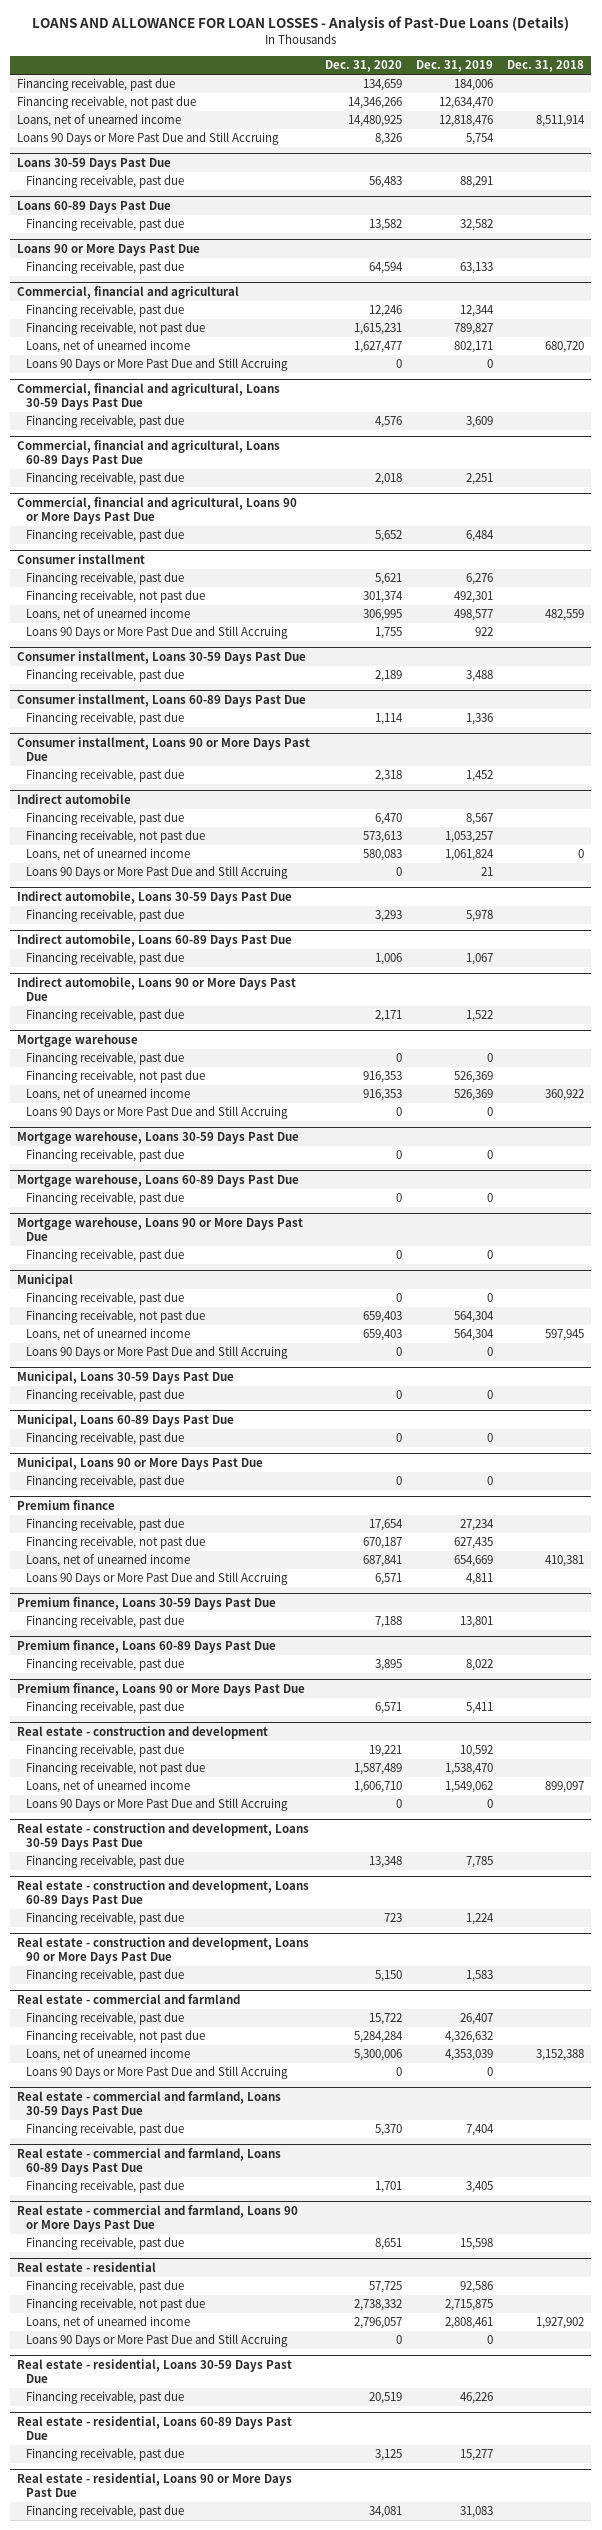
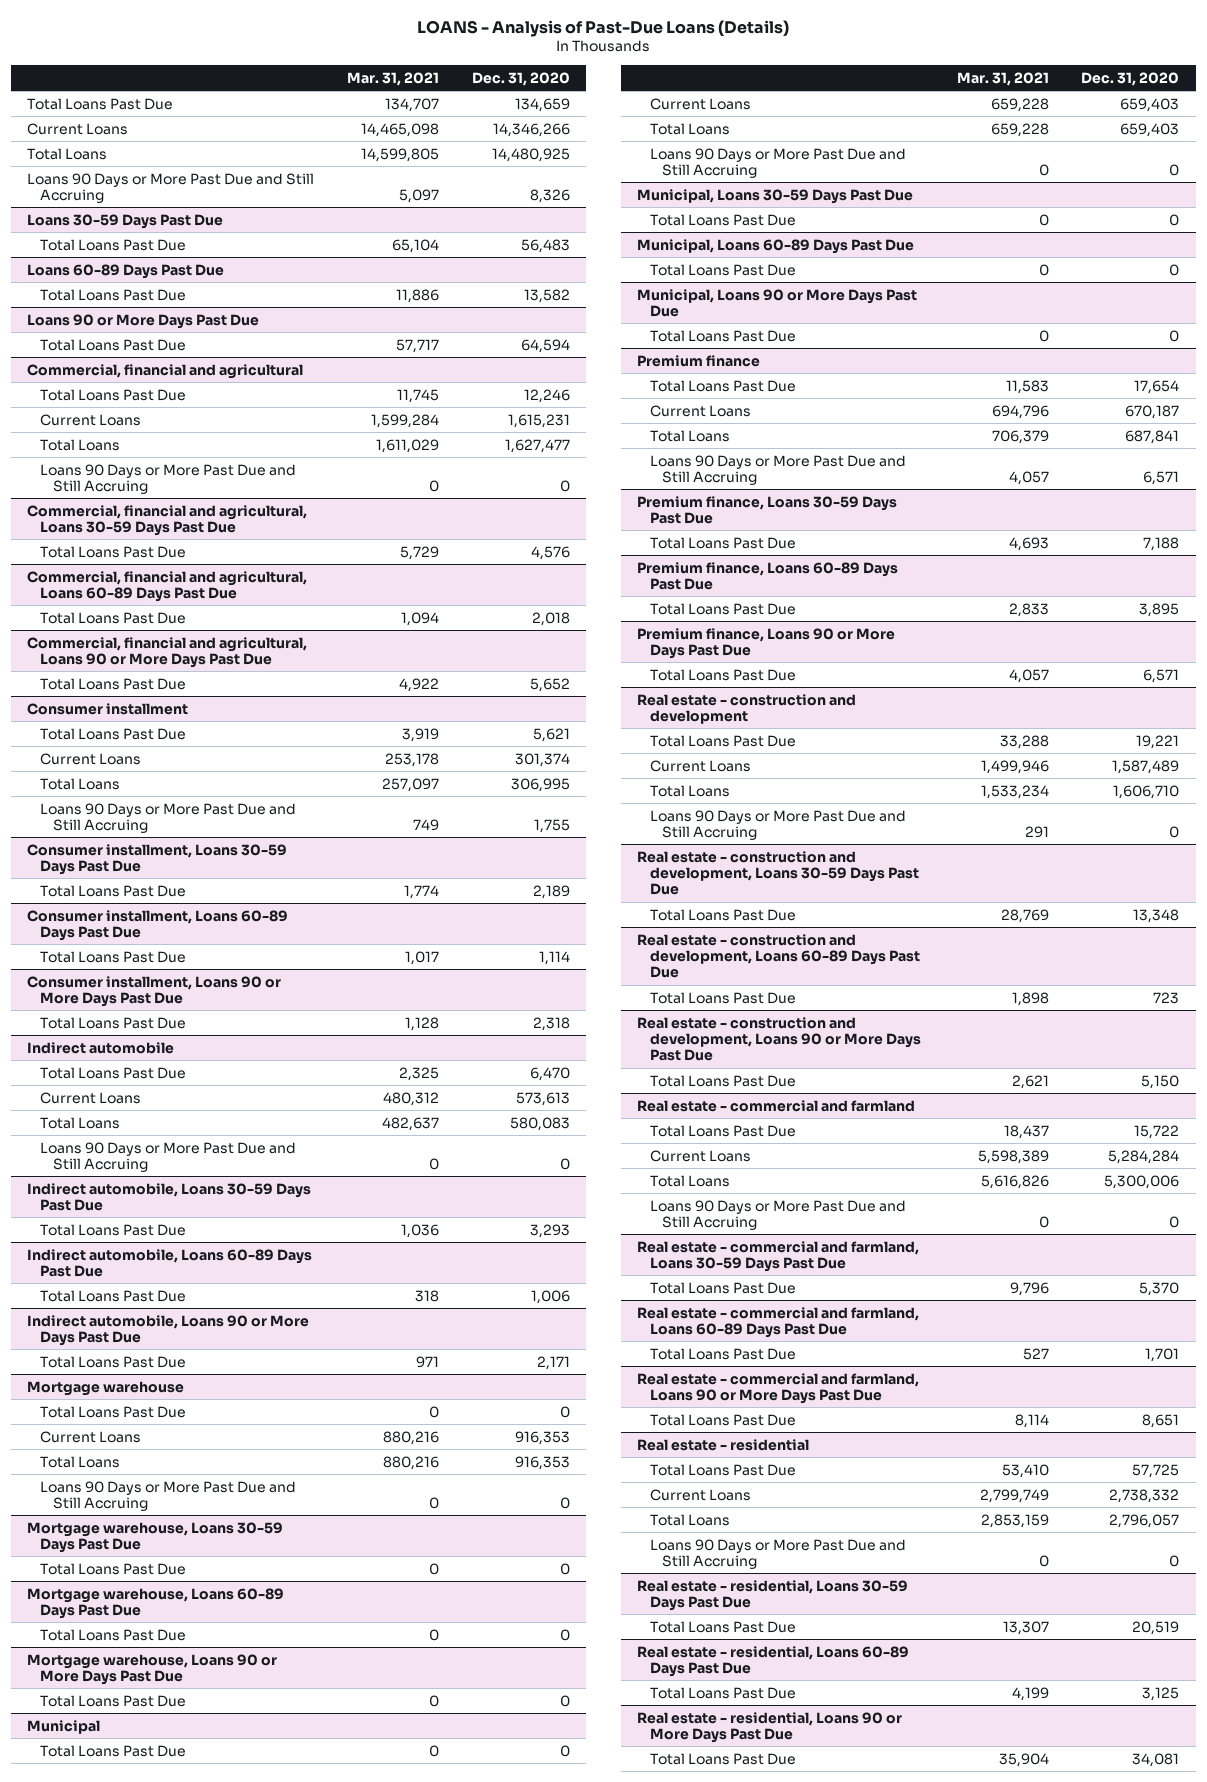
- LOANS AND ALLOWANCE FOR LOAN LOSSES - Analysis of Past-Due Loans (Details)
+ LOANS - Analysis of Past-Due Loans (Details)
- | Dec. 31, 2020 | Dec. 31, 2019 | Dec. 31, 2018
+ | Mar. 31, 2021 | Dec. 31, 2020
- Financing receivable, past due | 134,659 | 184,006 |
- Financing receivable, not past due | 14,346,266 | 12,634,470 |
- Loans, net of unearned income | 14,480,925 | 12,818,476 | 8,511,914
+ Total Loans Past Due | 134,707 | 134,659
+ Current Loans | 14,465,098 | 14,346,266
+ Total Loans | 14,599,805 | 14,480,925
@ Loans 30-59 Days Past Due
- Financing receivable, past due | 56,483 | 88,291 |
+ Total Loans Past Due | 65,104 | 56,483
@ Loans 60-89 Days Past Due
- Financing receivable, past due | 13,582 | 32,582 |
+ Total Loans Past Due | 11,886 | 13,582
@ Loans 90 or More Days Past Due
- Financing receivable, past due | 64,594 | 63,133 |
+ Total Loans Past Due | 57,717 | 64,594
@ Commercial, financial and agricultural
- Financing receivable, past due | 12,246 | 12,344 |
- Financing receivable, not past due | 1,615,231 | 789,827 |
- Loans, net of unearned income | 1,627,477 | 802,171 | 680,720
+ Total Loans Past Due | 11,745 | 12,246
+ Current Loans | 1,599,284 | 1,615,231
+ Total Loans | 1,611,029 | 1,627,477
@ Commercial, financial and agricultural, Loans 30-59 Days Past Due
- Financing receivable, past due | 4,576 | 3,609 |
+ Total Loans Past Due | 5,729 | 4,576
@ Commercial, financial and agricultural, Loans 60-89 Days Past Due
- Financing receivable, past due | 2,018 | 2,251 |
+ Total Loans Past Due | 1,094 | 2,018
@ Commercial, financial and agricultural, Loans 90 or More Days Past Due
- Financing receivable, past due | 5,652 | 6,484 |
+ Total Loans Past Due | 4,922 | 5,652
@ Consumer installment
- Financing receivable, past due | 5,621 | 6,276 |
- Financing receivable, not past due | 301,374 | 492,301 |
- Loans, net of unearned income | 306,995 | 498,577 | 482,559
+ Total Loans Past Due | 3,919 | 5,621
+ Current Loans | 253,178 | 301,374
+ Total Loans | 257,097 | 306,995
@ Consumer installment, Loans 30-59 Days Past Due
- Financing receivable, past due | 2,189 | 3,488 |
+ Total Loans Past Due | 1,774 | 2,189
@ Consumer installment, Loans 60-89 Days Past Due
- Financing receivable, past due | 1,114 | 1,336 |
+ Total Loans Past Due | 1,017 | 1,114
@ Consumer installment, Loans 90 or More Days Past Due
- Financing receivable, past due | 2,318 | 1,452 |
+ Total Loans Past Due | 1,128 | 2,318
@ Indirect automobile
- Financing receivable, past due | 6,470 | 8,567 |
- Financing receivable, not past due | 573,613 | 1,053,257 |
- Loans, net of unearned income | 580,083 | 1,061,824 | 0
+ Total Loans Past Due | 2,325 | 6,470
+ Current Loans | 480,312 | 573,613
+ Total Loans | 482,637 | 580,083
@ Indirect automobile, Loans 30-59 Days Past Due
- Financing receivable, past due | 3,293 | 5,978 |
+ Total Loans Past Due | 1,036 | 3,293
@ Indirect automobile, Loans 60-89 Days Past Due
- Financing receivable, past due | 1,006 | 1,067 |
+ Total Loans Past Due | 318 | 1,006
@ Indirect automobile, Loans 90 or More Days Past Due
- Financing receivable, past due | 2,171 | 1,522 |
+ Total Loans Past Due | 971 | 2,171
@ Mortgage warehouse
- Financing receivable, past due | 0 | 0 |
- Financing receivable, not past due | 916,353 | 526,369 |
- Loans, net of unearned income | 916,353 | 526,369 | 360,922
+ Total Loans Past Due | 0 | 0
+ Current Loans | 880,216 | 916,353
+ Total Loans | 880,216 | 916,353
@ Mortgage warehouse, Loans 30-59 Days Past Due
- Financing receivable, past due | 0 | 0 |
+ Total Loans Past Due | 0 | 0
@ Mortgage warehouse, Loans 60-89 Days Past Due
- Financing receivable, past due | 0 | 0 |
+ Total Loans Past Due | 0 | 0
@ Mortgage warehouse, Loans 90 or More Days Past Due
- Financing receivable, past due | 0 | 0 |
+ Total Loans Past Due | 0 | 0
@ Municipal
- Financing receivable, past due | 0 | 0 |
- Financing receivable, not past due | 659,403 | 564,304 |
- Loans, net of unearned income | 659,403 | 564,304 | 597,945
+ Total Loans Past Due | 0 | 0
+ Current Loans | 659,228 | 659,403
+ Total Loans | 659,228 | 659,403
@ Municipal, Loans 30-59 Days Past Due
- Financing receivable, past due | 0 | 0 |
+ Total Loans Past Due | 0 | 0
@ Municipal, Loans 60-89 Days Past Due
- Financing receivable, past due | 0 | 0 |
+ Total Loans Past Due | 0 | 0
@ Municipal, Loans 90 or More Days Past Due
- Financing receivable, past due | 0 | 0 |
+ Total Loans Past Due | 0 | 0
@ Premium finance
- Financing receivable, past due | 17,654 | 27,234 |
- Financing receivable, not past due | 670,187 | 627,435 |
- Loans, net of unearned income | 687,841 | 654,669 | 410,381
+ Total Loans Past Due | 11,583 | 17,654
+ Current Loans | 694,796 | 670,187
+ Total Loans | 706,379 | 687,841
@ Premium finance, Loans 30-59 Days Past Due
- Financing receivable, past due | 7,188 | 13,801 |
+ Total Loans Past Due | 4,693 | 7,188
@ Premium finance, Loans 60-89 Days Past Due
- Financing receivable, past due | 3,895 | 8,022 |
+ Total Loans Past Due | 2,833 | 3,895
@ Premium finance, Loans 90 or More Days Past Due
- Financing receivable, past due | 6,571 | 5,411 |
+ Total Loans Past Due | 4,057 | 6,571
@ Real estate - construction and development
- Financing receivable, past due | 19,221 | 10,592 |
- Financing receivable, not past due | 1,587,489 | 1,538,470 |
- Loans, net of unearned income | 1,606,710 | 1,549,062 | 899,097
+ Total Loans Past Due | 33,288 | 19,221
+ Current Loans | 1,499,946 | 1,587,489
+ Total Loans | 1,533,234 | 1,606,710
@ Real estate - construction and development, Loans 30-59 Days Past Due
- Financing receivable, past due | 13,348 | 7,785 |
+ Total Loans Past Due | 28,769 | 13,348
@ Real estate - construction and development, Loans 60-89 Days Past Due
- Financing receivable, past due | 723 | 1,224 |
+ Total Loans Past Due | 1,898 | 723
@ Real estate - construction and development, Loans 90 or More Days Past Due
- Financing receivable, past due | 5,150 | 1,583 |
+ Total Loans Past Due | 2,621 | 5,150
@ Real estate - commercial and farmland
- Financing receivable, past due | 15,722 | 26,407 |
- Financing receivable, not past due | 5,284,284 | 4,326,632 |
- Loans, net of unearned income | 5,300,006 | 4,353,039 | 3,152,388
+ Total Loans Past Due | 18,437 | 15,722
+ Current Loans | 5,598,389 | 5,284,284
+ Total Loans | 5,616,826 | 5,300,006
@ Real estate - commercial and farmland, Loans 30-59 Days Past Due
- Financing receivable, past due | 5,370 | 7,404 |
+ Total Loans Past Due | 9,796 | 5,370
@ Real estate - commercial and farmland, Loans 60-89 Days Past Due
- Financing receivable, past due | 1,701 | 3,405 |
+ Total Loans Past Due | 527 | 1,701
@ Real estate - commercial and farmland, Loans 90 or More Days Past Due
- Financing receivable, past due | 8,651 | 15,598 |
+ Total Loans Past Due | 8,114 | 8,651
@ Real estate - residential
- Financing receivable, past due | 57,725 | 92,586 |
- Financing receivable, not past due | 2,738,332 | 2,715,875 |
- Loans, net of unearned income | 2,796,057 | 2,808,461 | 1,927,902
+ Total Loans Past Due | 53,410 | 57,725
+ Current Loans | 2,799,749 | 2,738,332
+ Total Loans | 2,853,159 | 2,796,057
@ Real estate - residential, Loans 30-59 Days Past Due
- Financing receivable, past due | 20,519 | 46,226 |
+ Total Loans Past Due | 13,307 | 20,519
@ Real estate - residential, Loans 60-89 Days Past Due
- Financing receivable, past due | 3,125 | 15,277 |
+ Total Loans Past Due | 4,199 | 3,125
@ Real estate - residential, Loans 90 or More Days Past Due
- Financing receivable, past due | 34,081 | 31,083 |
+ Total Loans Past Due | 35,904 | 34,081

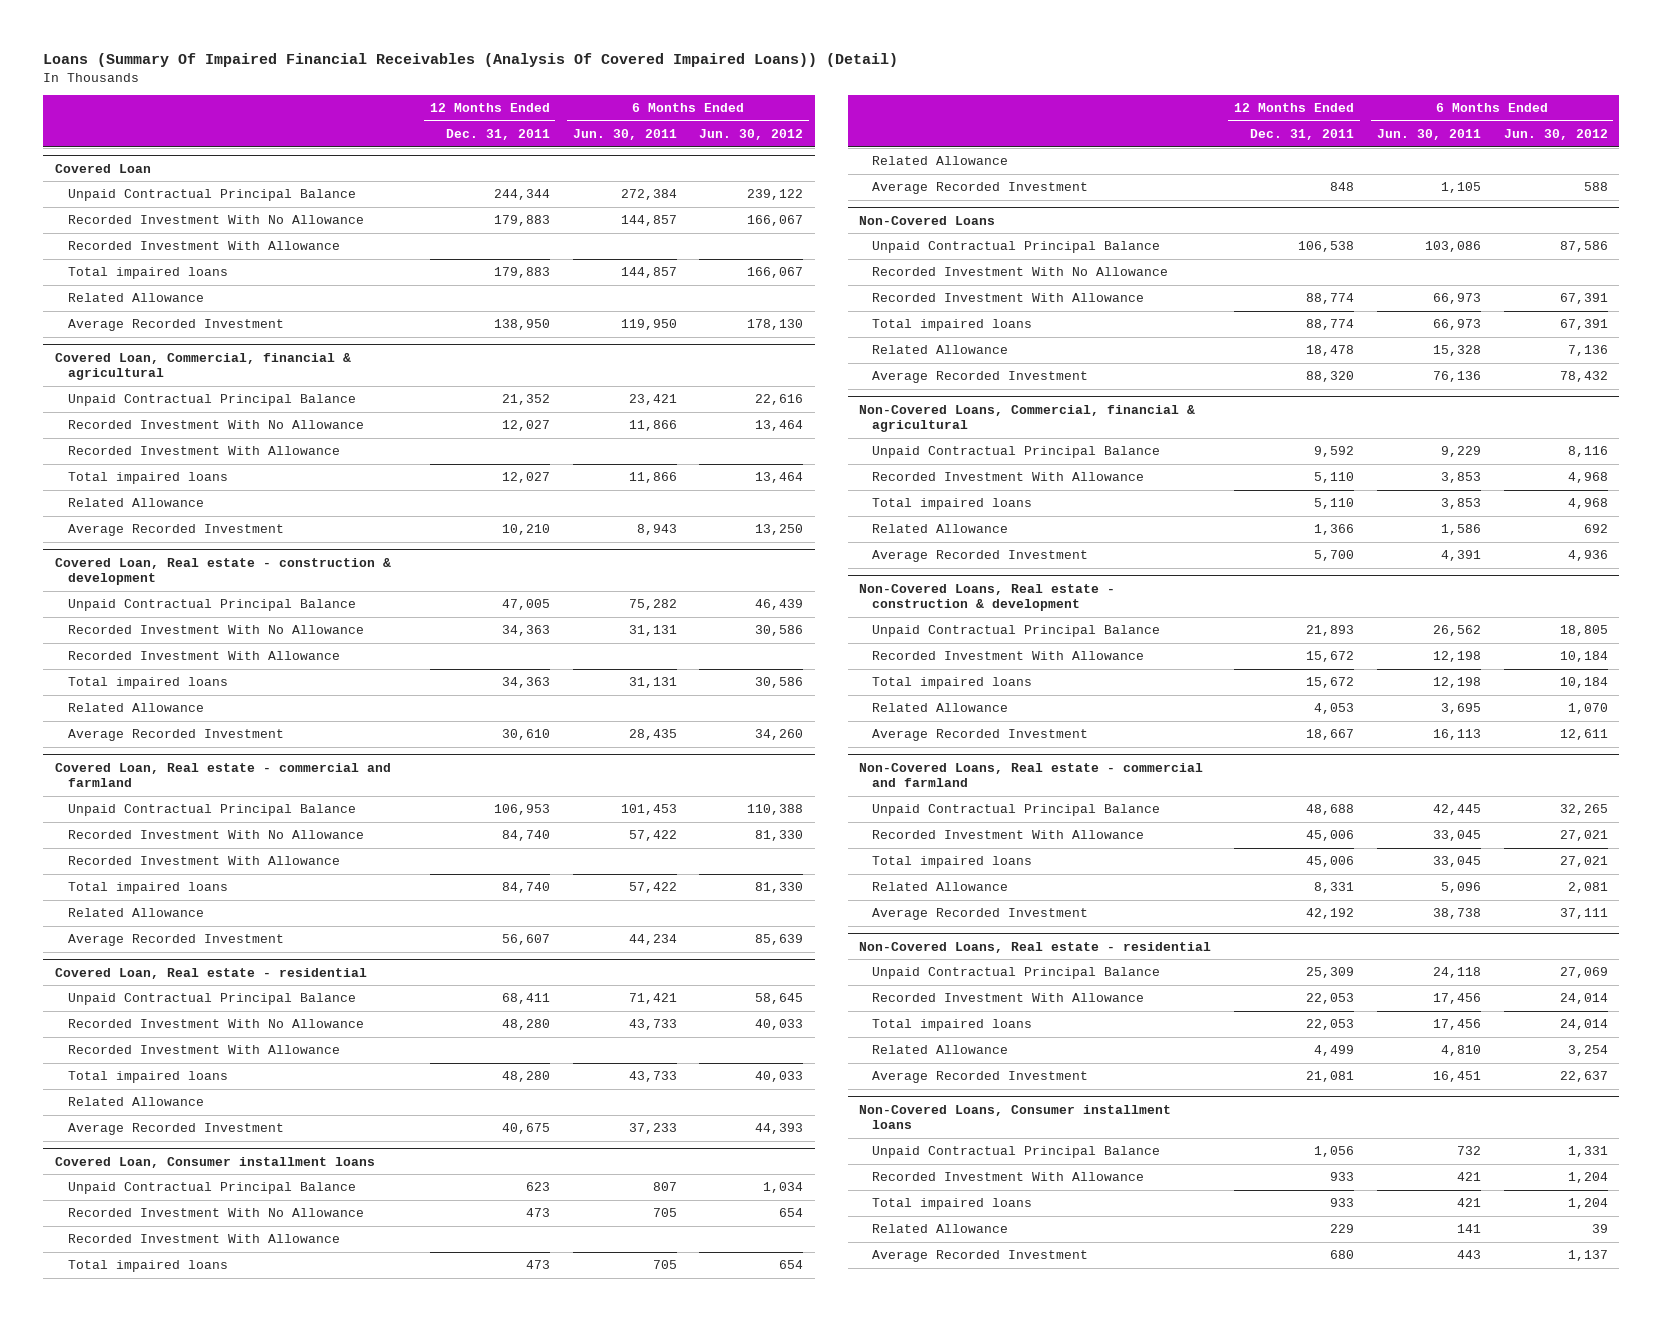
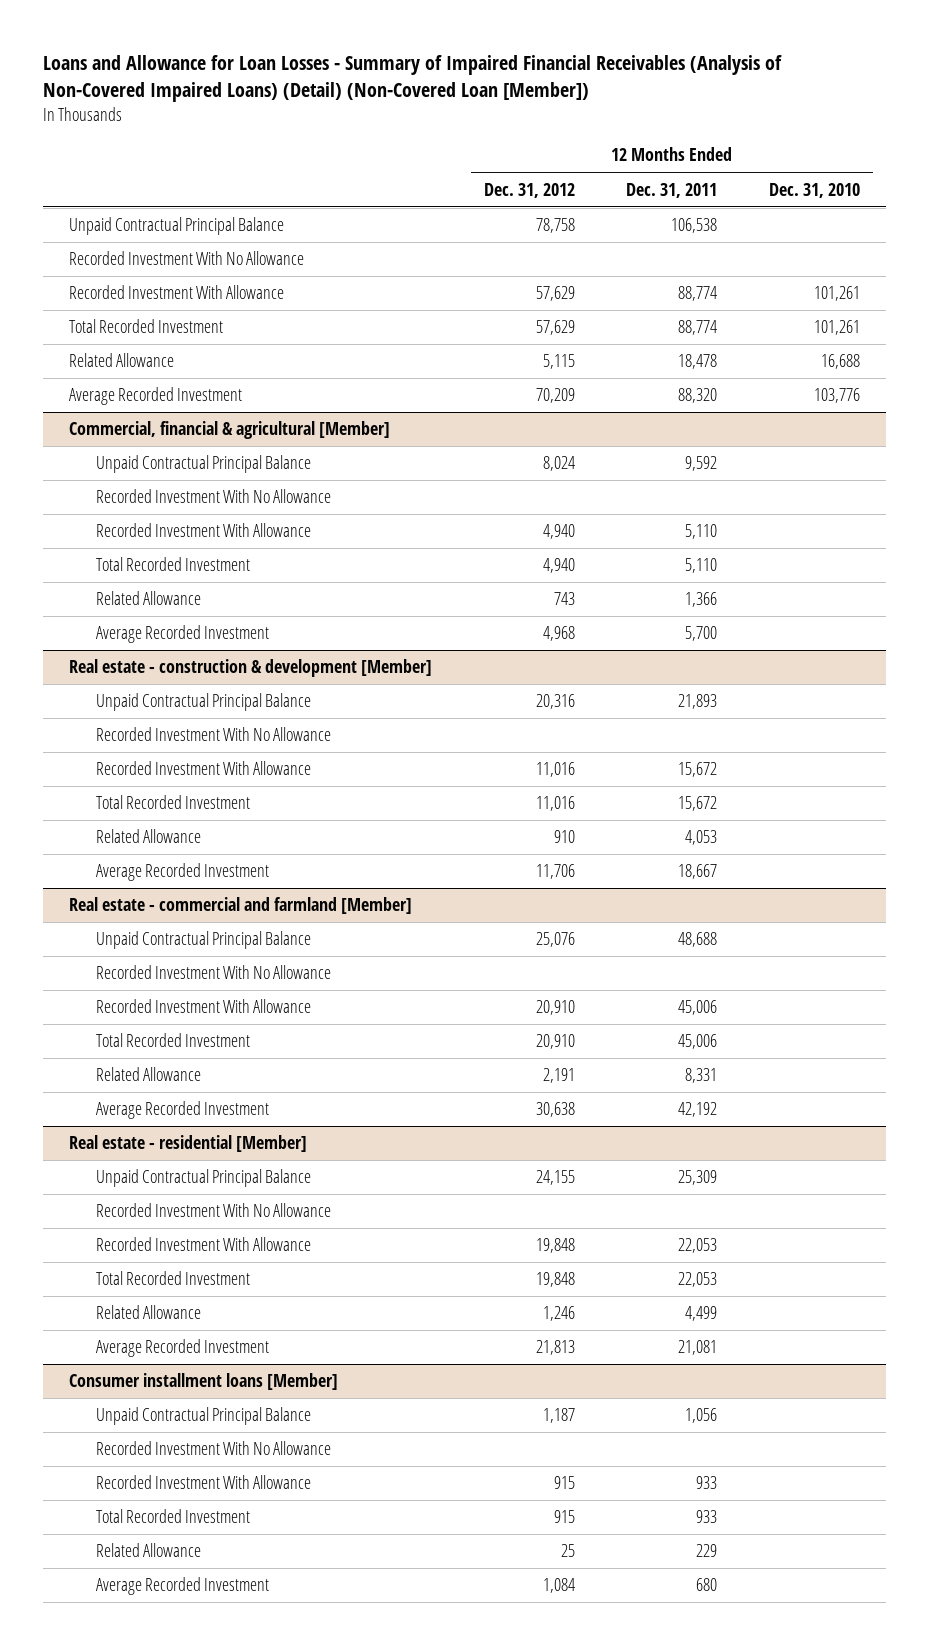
- Loans (Summary Of Impaired Financial Receivables (Analysis Of Covered Impaired Loans)) (Detail)
+ Loans and Allowance for Loan Losses - Summary of Impaired Financial Receivables (Analysis of Non-Covered Impaired Loans) (Detail) (Non-Covered Loan [Member])
- | 12 Months Ended Dec. 31, 2011 | 6 Months Ended Jun. 30, 2011 | 6 Months Ended Jun. 30, 2012
+ | 12 Months Ended Dec. 31, 2012 | 12 Months Ended Dec. 31, 2011 | 12 Months Ended Dec. 31, 2010
- Covered Loan
- Unpaid Contractual Principal Balance | 244,344 | 272,384 | 239,122
- Recorded Investment With No Allowance | 179,883 | 144,857 | 166,067
- Recorded Investment With Allowance
- Total impaired loans | 179,883 | 144,857 | 166,067
- Related Allowance
- Average Recorded Investment | 138,950 | 119,950 | 178,130
- Covered Loan, Commercial, financial & agricultural
- Unpaid Contractual Principal Balance | 21,352 | 23,421 | 22,616
- Recorded Investment With No Allowance | 12,027 | 11,866 | 13,464
- Recorded Investment With Allowance
- Total impaired loans | 12,027 | 11,866 | 13,464
- Related Allowance
- Average Recorded Investment | 10,210 | 8,943 | 13,250
- Covered Loan, Real estate - construction & development
- Unpaid Contractual Principal Balance | 47,005 | 75,282 | 46,439
- Recorded Investment With No Allowance | 34,363 | 31,131 | 30,586
- Recorded Investment With Allowance
- Total impaired loans | 34,363 | 31,131 | 30,586
- Related Allowance
- Average Recorded Investment | 30,610 | 28,435 | 34,260
- Covered Loan, Real estate - commercial and farmland
- Unpaid Contractual Principal Balance | 106,953 | 101,453 | 110,388
- Recorded Investment With No Allowance | 84,740 | 57,422 | 81,330
- Recorded Investment With Allowance
- Total impaired loans | 84,740 | 57,422 | 81,330
- Related Allowance
- Average Recorded Investment | 56,607 | 44,234 | 85,639
- Covered Loan, Real estate - residential
- Unpaid Contractual Principal Balance | 68,411 | 71,421 | 58,645
- Recorded Investment With No Allowance | 48,280 | 43,733 | 40,033
- Recorded Investment With Allowance
- Total impaired loans | 48,280 | 43,733 | 40,033
- Related Allowance
- Average Recorded Investment | 40,675 | 37,233 | 44,393
- Covered Loan, Consumer installment loans
- Unpaid Contractual Principal Balance | 623 | 807 | 1,034
- Recorded Investment With No Allowance | 473 | 705 | 654
- Recorded Investment With Allowance
- Total impaired loans | 473 | 705 | 654
- Related Allowance
- Average Recorded Investment | 848 | 1,105 | 588
- Non-Covered Loans
- Total impaired loans | 88,774 | 66,973 | 67,391
+ Total Recorded Investment | 57,629 | 88,774 | 101,261
- Non-Covered Loans, Commercial, financial & agricultural
+ Commercial, financial & agricultural [Member]
+ Recorded Investment With No Allowance
- Total impaired loans | 5,110 | 3,853 | 4,968
+ Total Recorded Investment | 4,940 | 5,110 |
- Non-Covered Loans, Real estate - construction & development
+ Real estate - construction & development [Member]
+ Recorded Investment With No Allowance
- Total impaired loans | 15,672 | 12,198 | 10,184
+ Total Recorded Investment | 11,016 | 15,672 |
- Non-Covered Loans, Real estate - commercial and farmland
+ Real estate - commercial and farmland [Member]
+ Recorded Investment With No Allowance
- Total impaired loans | 45,006 | 33,045 | 27,021
+ Total Recorded Investment | 20,910 | 45,006 |
- Non-Covered Loans, Real estate - residential
+ Real estate - residential [Member]
+ Recorded Investment With No Allowance
- Total impaired loans | 22,053 | 17,456 | 24,014
+ Total Recorded Investment | 19,848 | 22,053 |
- Non-Covered Loans, Consumer installment loans
+ Consumer installment loans [Member]
+ Recorded Investment With No Allowance
- Total impaired loans | 933 | 421 | 1,204
+ Total Recorded Investment | 915 | 933 |

